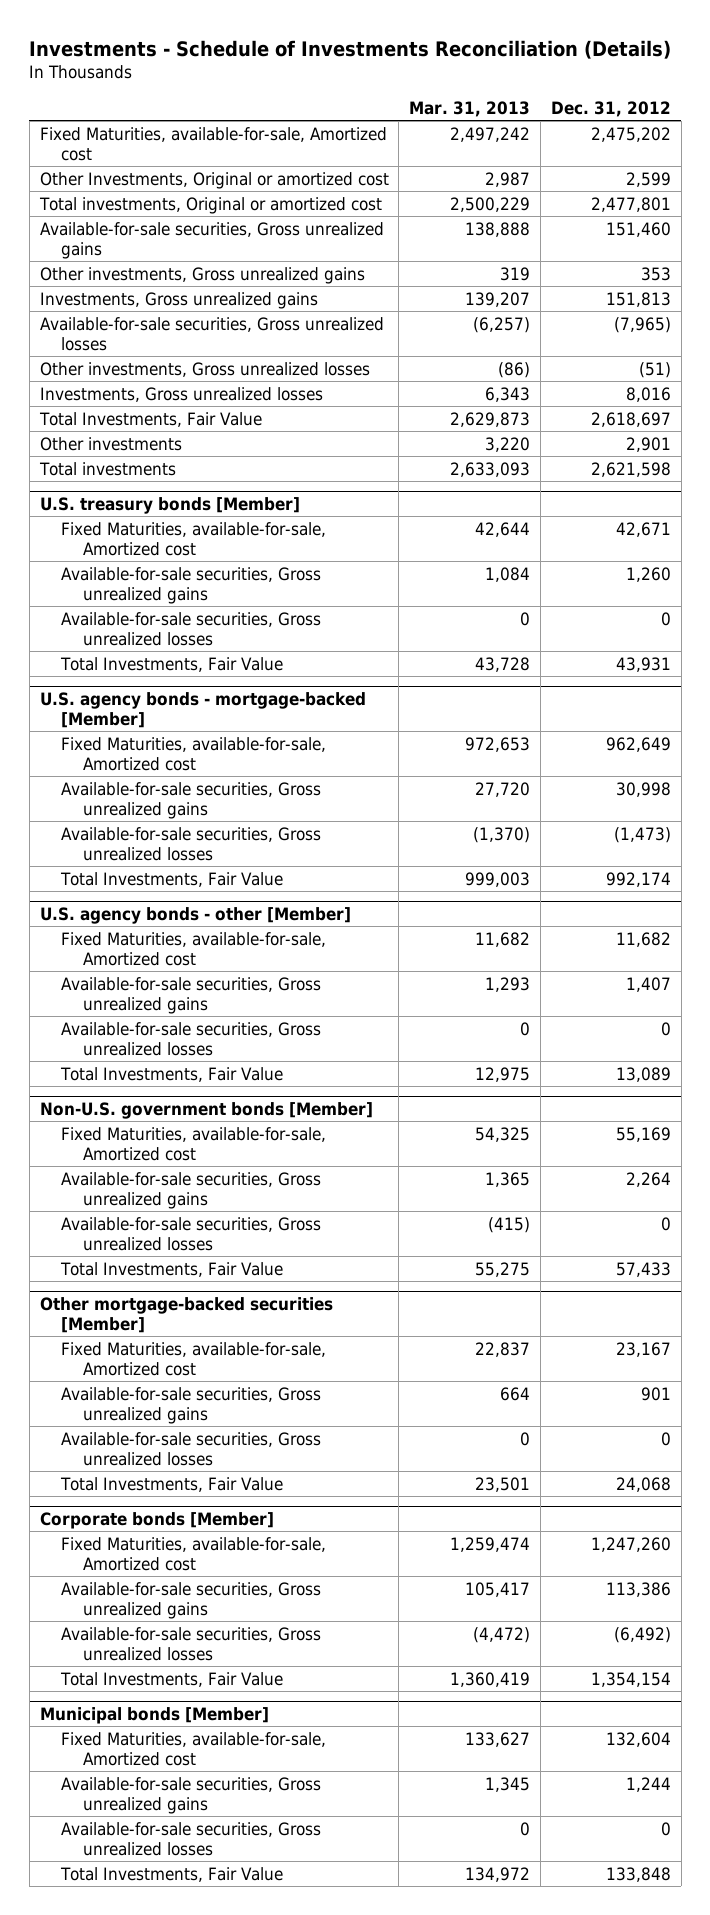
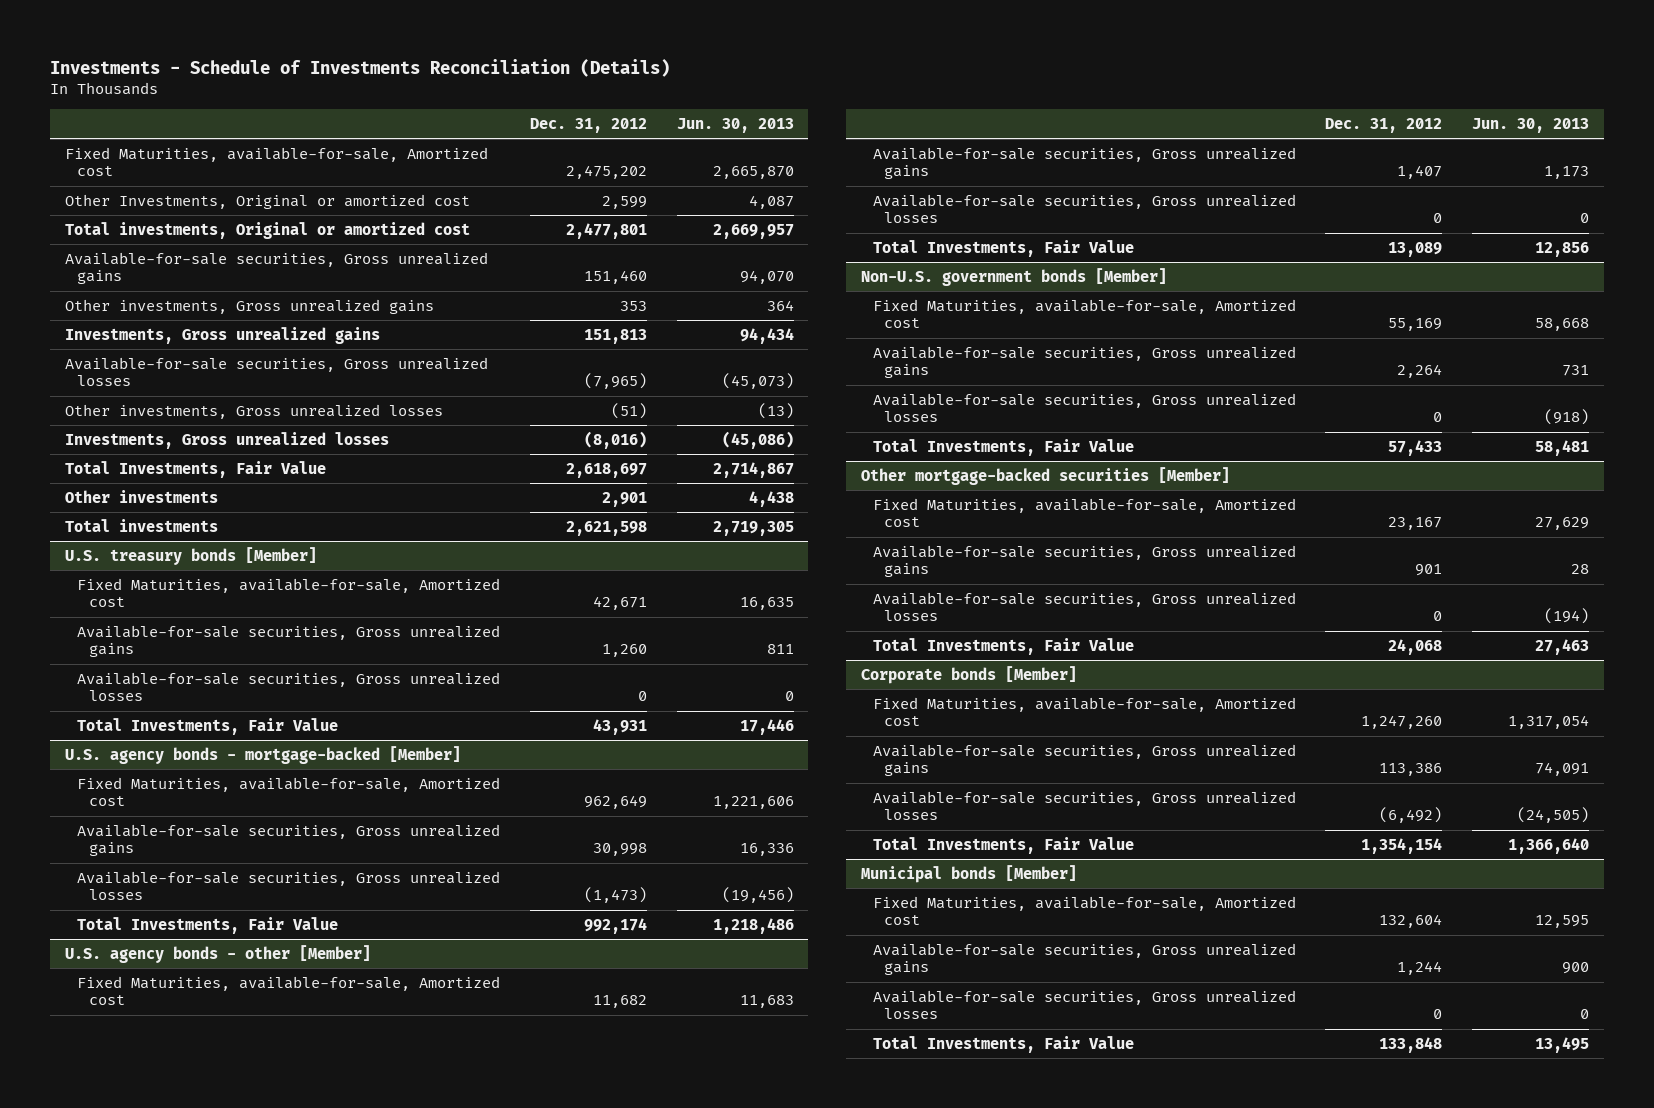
- | Mar. 31, 2013 | Dec. 31, 2012
+ | Dec. 31, 2012 | Jun. 30, 2013
- Investments, Gross unrealized losses | 6,343 | 8,016
+ Investments, Gross unrealized losses | (8,016) | (45,086)

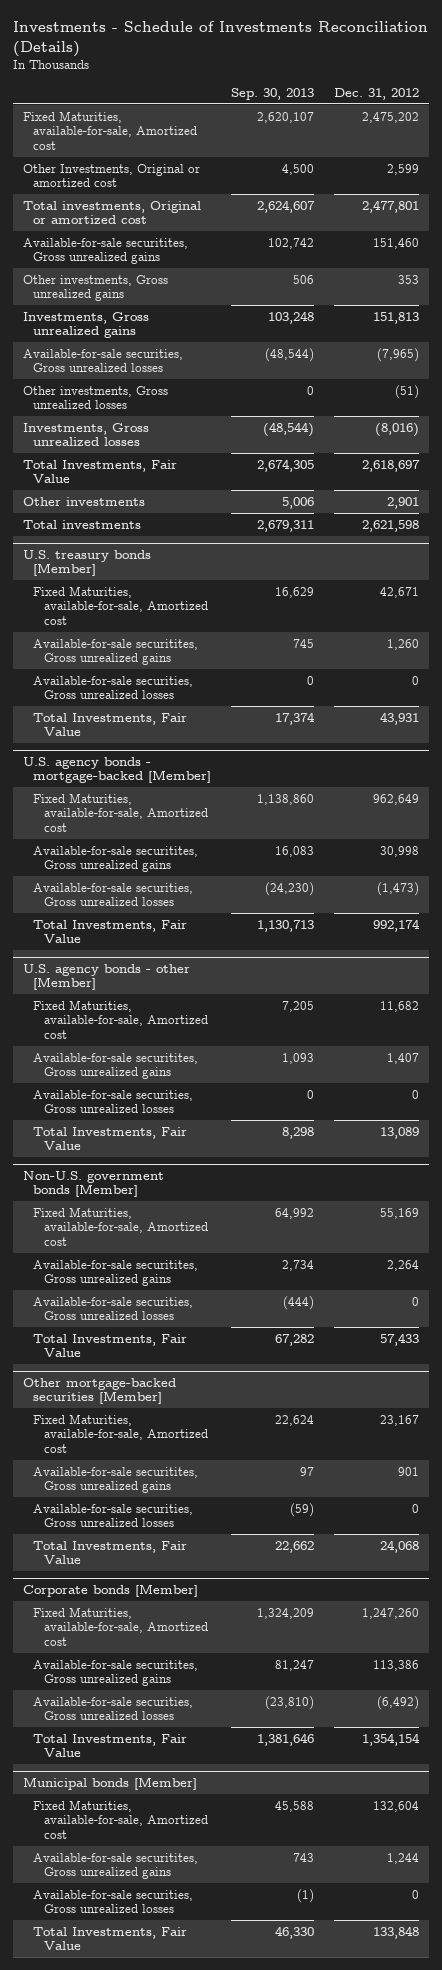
- | Dec. 31, 2012 | Jun. 30, 2013
+ | Sep. 30, 2013 | Dec. 31, 2012
- Available-for-sale securities, Gross unrealized gains | 151,460 | 94,070
+ Available-for-sale securitites, Gross unrealized gains | 102,742 | 151,460
@ U.S. treasury bonds [Member]
- Available-for-sale securities, Gross unrealized gains | 1,260 | 811
+ Available-for-sale securitites, Gross unrealized gains | 745 | 1,260
@ U.S. agency bonds - mortgage-backed [Member]
- Available-for-sale securities, Gross unrealized gains | 30,998 | 16,336
+ Available-for-sale securitites, Gross unrealized gains | 16,083 | 30,998
@ U.S. agency bonds - other [Member]
- Available-for-sale securities, Gross unrealized gains | 1,407 | 1,173
+ Available-for-sale securitites, Gross unrealized gains | 1,093 | 1,407
@ Non-U.S. government bonds [Member]
- Available-for-sale securities, Gross unrealized gains | 2,264 | 731
+ Available-for-sale securitites, Gross unrealized gains | 2,734 | 2,264
@ Other mortgage-backed securities [Member]
- Available-for-sale securities, Gross unrealized gains | 901 | 28
+ Available-for-sale securitites, Gross unrealized gains | 97 | 901
@ Corporate bonds [Member]
- Available-for-sale securities, Gross unrealized gains | 113,386 | 74,091
+ Available-for-sale securitites, Gross unrealized gains | 81,247 | 113,386
@ Municipal bonds [Member]
- Available-for-sale securities, Gross unrealized gains | 1,244 | 900
+ Available-for-sale securitites, Gross unrealized gains | 743 | 1,244

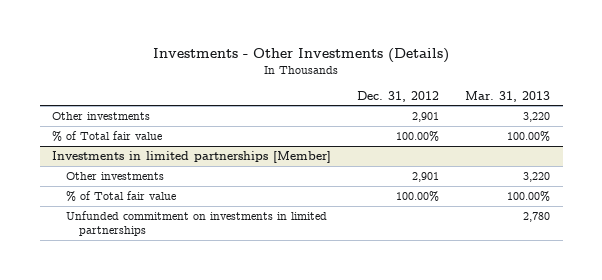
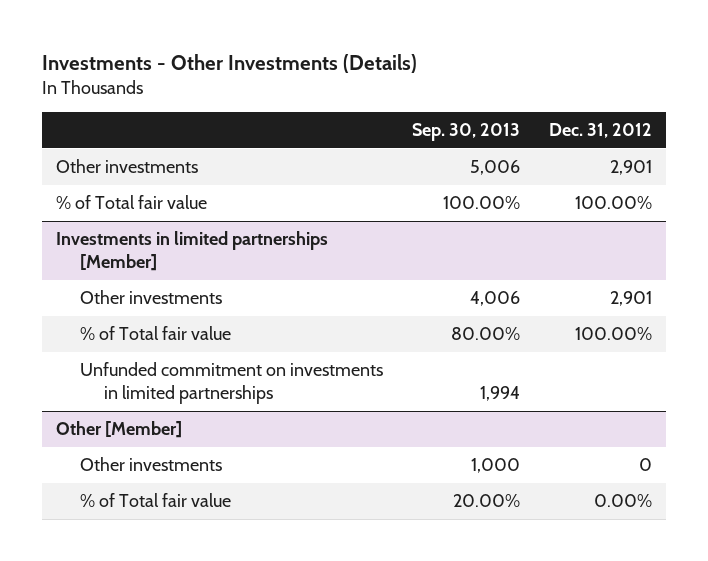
- | Dec. 31, 2012 | Mar. 31, 2013
+ | Sep. 30, 2013 | Dec. 31, 2012
+ Other [Member]
+ Other investments | 1,000 | 0
+ % of Total fair value | 20.00% | 0.00%

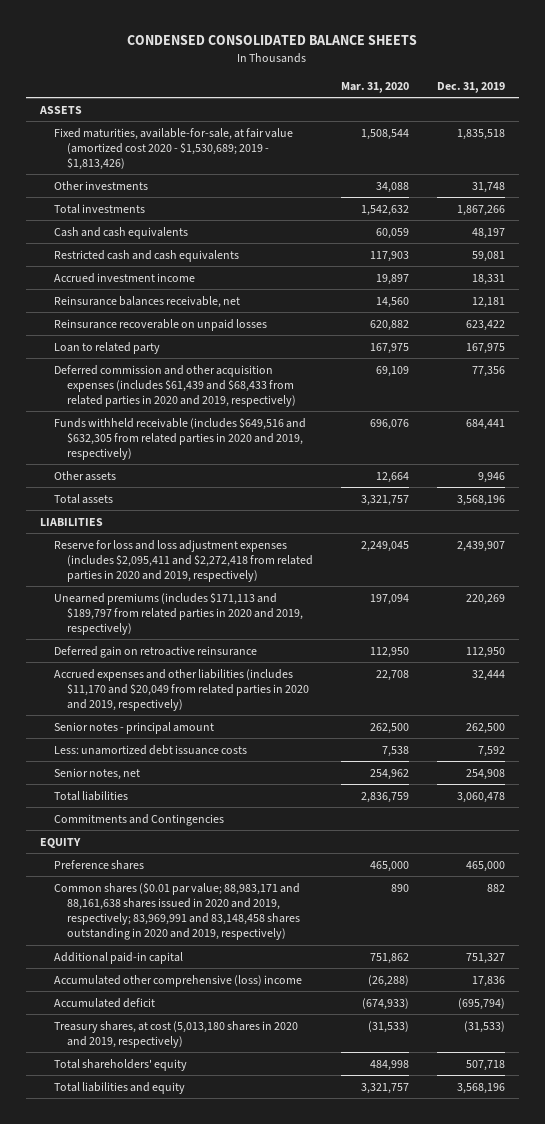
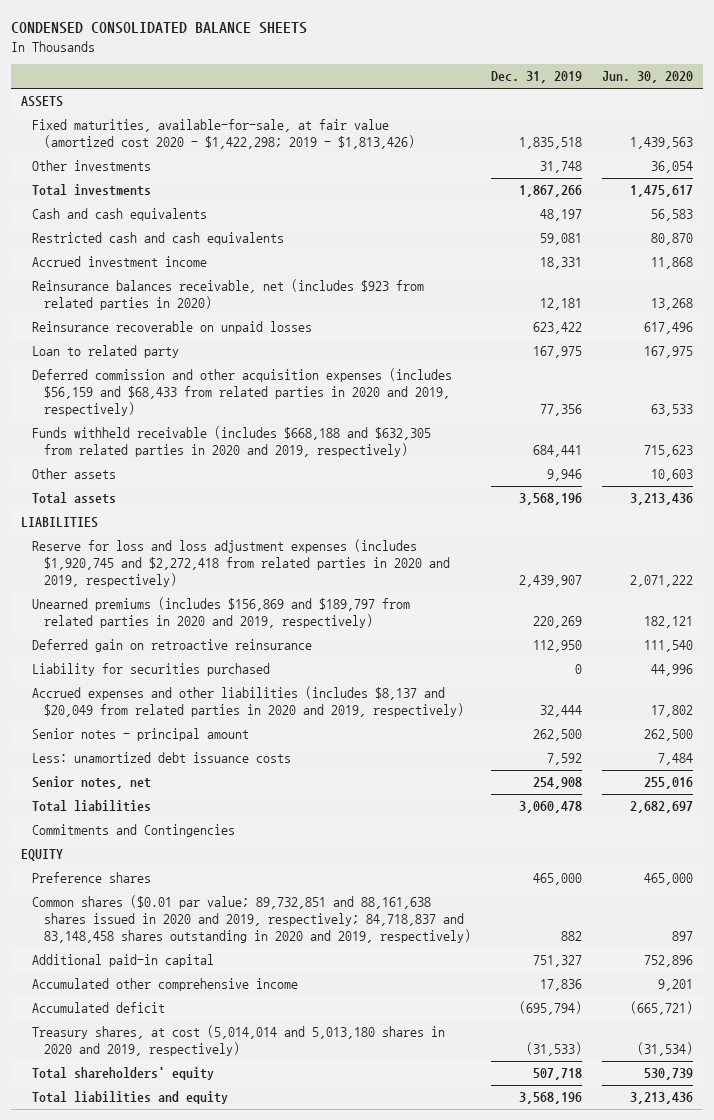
- | Mar. 31, 2020 | Dec. 31, 2019
+ | Dec. 31, 2019 | Jun. 30, 2020
- Fixed maturities, available-for-sale, at fair value (amortized cost 2020 - $1,530,689; 2019 - $1,813,426) | 1,508,544 | 1,835,518
+ Fixed maturities, available-for-sale, at fair value (amortized cost 2020 - $1,422,298; 2019 - $1,813,426) | 1,835,518 | 1,439,563
- Reinsurance balances receivable, net | 14,560 | 12,181
+ Reinsurance balances receivable, net (includes $923 from related parties in 2020) | 12,181 | 13,268
- Deferred commission and other acquisition expenses (includes $61,439 and $68,433 from related parties in 2020 and 2019, respectively) | 69,109 | 77,356
- Funds withheld receivable (includes $649,516 and $632,305 from related parties in 2020 and 2019, respectively) | 696,076 | 684,441
+ Deferred commission and other acquisition expenses (includes $56,159 and $68,433 from related parties in 2020 and 2019, respectively) | 77,356 | 63,533
+ Funds withheld receivable (includes $668,188 and $632,305 from related parties in 2020 and 2019, respectively) | 684,441 | 715,623
- Reserve for loss and loss adjustment expenses (includes $2,095,411 and $2,272,418 from related parties in 2020 and 2019, respectively) | 2,249,045 | 2,439,907
- Unearned premiums (includes $171,113 and $189,797 from related parties in 2020 and 2019, respectively) | 197,094 | 220,269
+ Reserve for loss and loss adjustment expenses (includes $1,920,745 and $2,272,418 from related parties in 2020 and 2019, respectively) | 2,439,907 | 2,071,222
+ Unearned premiums (includes $156,869 and $189,797 from related parties in 2020 and 2019, respectively) | 220,269 | 182,121
- Accrued expenses and other liabilities (includes $11,170 and $20,049 from related parties in 2020 and 2019, respectively) | 22,708 | 32,444
+ Liability for securities purchased | 0 | 44,996
+ Accrued expenses and other liabilities (includes $8,137 and $20,049 from related parties in 2020 and 2019, respectively) | 32,444 | 17,802
- Common shares ($0.01 par value; 88,983,171 and 88,161,638 shares issued in 2020 and 2019, respectively; 83,969,991 and 83,148,458 shares outstanding in 2020 and 2019, respectively) | 890 | 882
+ Common shares ($0.01 par value; 89,732,851 and 88,161,638 shares issued in 2020 and 2019, respectively; 84,718,837 and 83,148,458 shares outstanding in 2020 and 2019, respectively) | 882 | 897
- Accumulated other comprehensive (loss) income | (26,288) | 17,836
+ Accumulated other comprehensive income | 17,836 | 9,201
- Treasury shares, at cost (5,013,180 shares in 2020 and 2019, respectively) | (31,533) | (31,533)
+ Treasury shares, at cost (5,014,014 and 5,013,180 shares in 2020 and 2019, respectively) | (31,533) | (31,534)

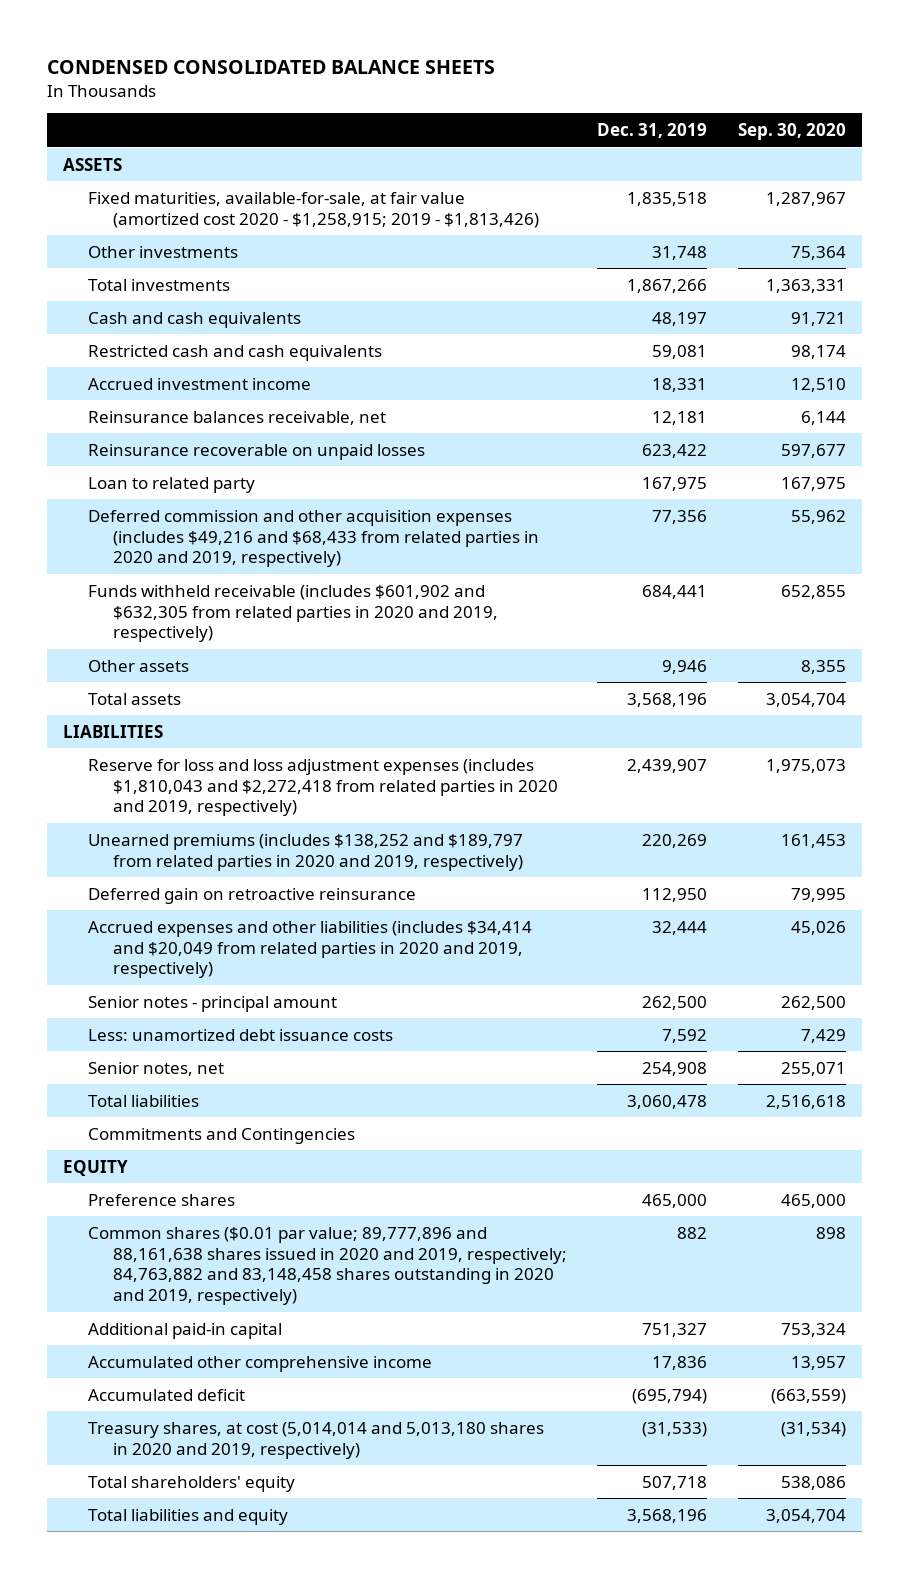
- | Dec. 31, 2019 | Jun. 30, 2020
+ | Dec. 31, 2019 | Sep. 30, 2020
- Fixed maturities, available-for-sale, at fair value (amortized cost 2020 - $1,422,298; 2019 - $1,813,426) | 1,835,518 | 1,439,563
+ Fixed maturities, available-for-sale, at fair value (amortized cost 2020 - $1,258,915; 2019 - $1,813,426) | 1,835,518 | 1,287,967
- Reinsurance balances receivable, net (includes $923 from related parties in 2020) | 12,181 | 13,268
+ Reinsurance balances receivable, net | 12,181 | 6,144
- Deferred commission and other acquisition expenses (includes $56,159 and $68,433 from related parties in 2020 and 2019, respectively) | 77,356 | 63,533
- Funds withheld receivable (includes $668,188 and $632,305 from related parties in 2020 and 2019, respectively) | 684,441 | 715,623
+ Deferred commission and other acquisition expenses (includes $49,216 and $68,433 from related parties in 2020 and 2019, respectively) | 77,356 | 55,962
+ Funds withheld receivable (includes $601,902 and $632,305 from related parties in 2020 and 2019, respectively) | 684,441 | 652,855
- Reserve for loss and loss adjustment expenses (includes $1,920,745 and $2,272,418 from related parties in 2020 and 2019, respectively) | 2,439,907 | 2,071,222
- Unearned premiums (includes $156,869 and $189,797 from related parties in 2020 and 2019, respectively) | 220,269 | 182,121
+ Reserve for loss and loss adjustment expenses (includes $1,810,043 and $2,272,418 from related parties in 2020 and 2019, respectively) | 2,439,907 | 1,975,073
+ Unearned premiums (includes $138,252 and $189,797 from related parties in 2020 and 2019, respectively) | 220,269 | 161,453
- Liability for securities purchased | 0 | 44,996
- Accrued expenses and other liabilities (includes $8,137 and $20,049 from related parties in 2020 and 2019, respectively) | 32,444 | 17,802
+ Accrued expenses and other liabilities (includes $34,414 and $20,049 from related parties in 2020 and 2019, respectively) | 32,444 | 45,026
- Common shares ($0.01 par value; 89,732,851 and 88,161,638 shares issued in 2020 and 2019, respectively; 84,718,837 and 83,148,458 shares outstanding in 2020 and 2019, respectively) | 882 | 897
+ Common shares ($0.01 par value; 89,777,896 and 88,161,638 shares issued in 2020 and 2019, respectively; 84,763,882 and 83,148,458 shares outstanding in 2020 and 2019, respectively) | 882 | 898

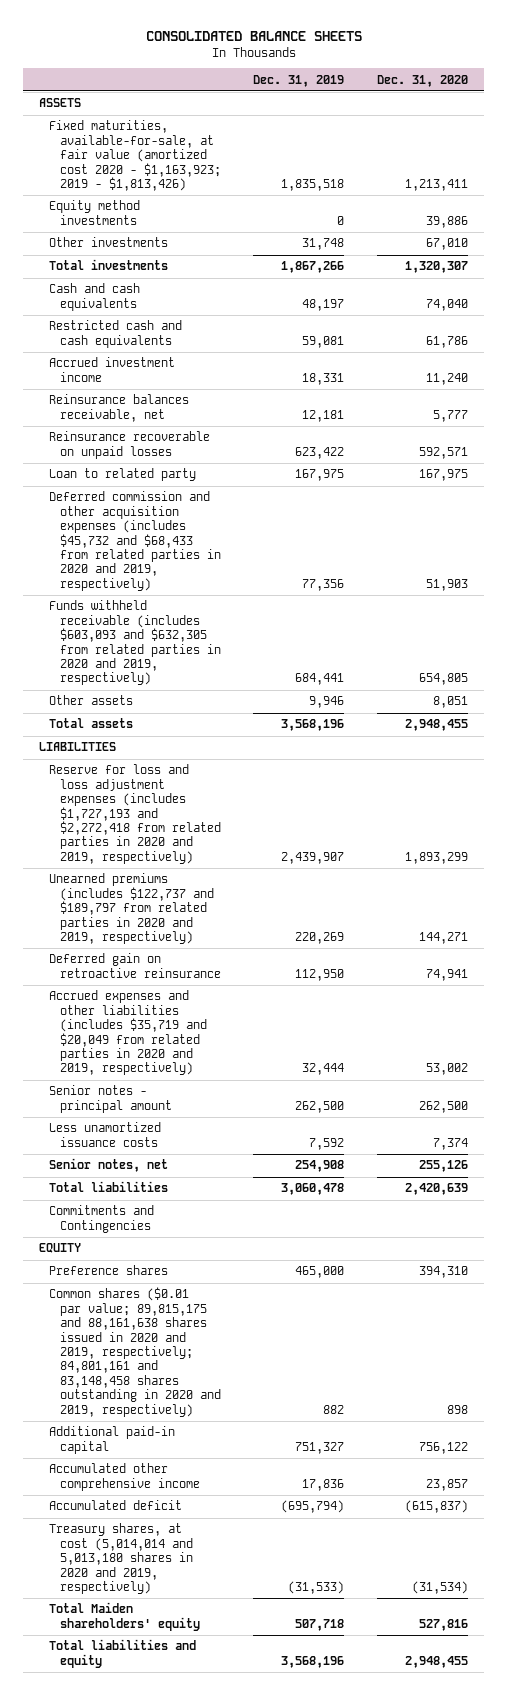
- CONDENSED CONSOLIDATED BALANCE SHEETS
+ CONSOLIDATED BALANCE SHEETS
- | Dec. 31, 2019 | Sep. 30, 2020
+ | Dec. 31, 2019 | Dec. 31, 2020
- Fixed maturities, available-for-sale, at fair value (amortized cost 2020 - $1,258,915; 2019 - $1,813,426) | 1,835,518 | 1,287,967
+ Fixed maturities, available-for-sale, at fair value (amortized cost 2020 - $1,163,923; 2019 - $1,813,426) | 1,835,518 | 1,213,411
+ Equity method investments | 0 | 39,886
- Deferred commission and other acquisition expenses (includes $49,216 and $68,433 from related parties in 2020 and 2019, respectively) | 77,356 | 55,962
- Funds withheld receivable (includes $601,902 and $632,305 from related parties in 2020 and 2019, respectively) | 684,441 | 652,855
+ Deferred commission and other acquisition expenses (includes $45,732 and $68,433 from related parties in 2020 and 2019, respectively) | 77,356 | 51,903
+ Funds withheld receivable (includes $603,093 and $632,305 from related parties in 2020 and 2019, respectively) | 684,441 | 654,805
- Reserve for loss and loss adjustment expenses (includes $1,810,043 and $2,272,418 from related parties in 2020 and 2019, respectively) | 2,439,907 | 1,975,073
- Unearned premiums (includes $138,252 and $189,797 from related parties in 2020 and 2019, respectively) | 220,269 | 161,453
+ Reserve for loss and loss adjustment expenses (includes $1,727,193 and $2,272,418 from related parties in 2020 and 2019, respectively) | 2,439,907 | 1,893,299
+ Unearned premiums (includes $122,737 and $189,797 from related parties in 2020 and 2019, respectively) | 220,269 | 144,271
- Accrued expenses and other liabilities (includes $34,414 and $20,049 from related parties in 2020 and 2019, respectively) | 32,444 | 45,026
+ Accrued expenses and other liabilities (includes $35,719 and $20,049 from related parties in 2020 and 2019, respectively) | 32,444 | 53,002
- Less: unamortized debt issuance costs | 7,592 | 7,429
+ Less unamortized issuance costs | 7,592 | 7,374
- Common shares ($0.01 par value; 89,777,896 and 88,161,638 shares issued in 2020 and 2019, respectively; 84,763,882 and 83,148,458 shares outstanding in 2020 and 2019, respectively) | 882 | 898
+ Common shares ($0.01 par value; 89,815,175 and 88,161,638 shares issued in 2020 and 2019, respectively; 84,801,161 and 83,148,458 shares outstanding in 2020 and 2019, respectively) | 882 | 898
- Total shareholders' equity | 507,718 | 538,086
+ Total Maiden shareholders' equity | 507,718 | 527,816

